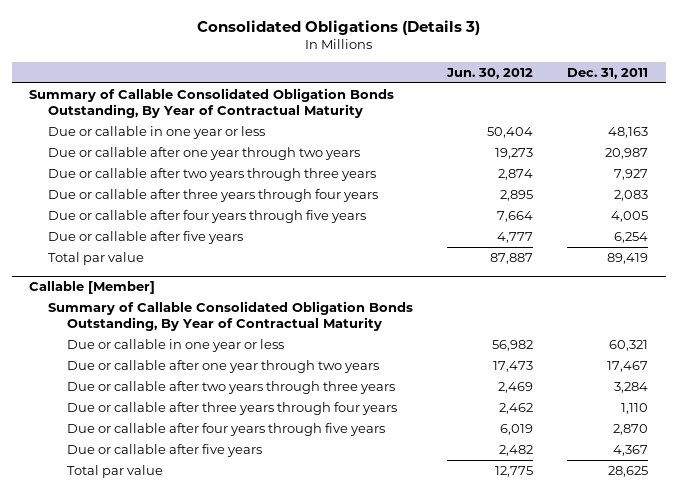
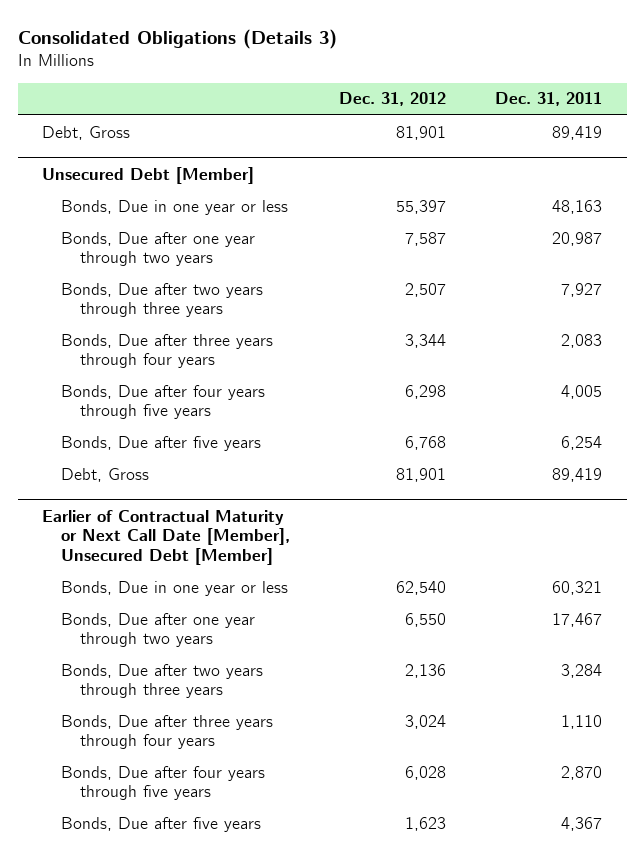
- | Jun. 30, 2012 | Dec. 31, 2011
+ | Dec. 31, 2012 | Dec. 31, 2011
- Summary of Callable Consolidated Obligation Bonds Outstanding, By Year of Contractual Maturity
- Due or callable in one year or less | 50,404 | 48,163
- Due or callable after one year through two years | 19,273 | 20,987
- Due or callable after two years through three years | 2,874 | 7,927
- Due or callable after three years through four years | 2,895 | 2,083
- Due or callable after four years through five years | 7,664 | 4,005
- Due or callable after five years | 4,777 | 6,254
- Total par value | 87,887 | 89,419
- Callable [Member]
- Summary of Callable Consolidated Obligation Bonds Outstanding, By Year of Contractual Maturity
- Due or callable in one year or less | 56,982 | 60,321
- Due or callable after one year through two years | 17,473 | 17,467
- Due or callable after two years through three years | 2,469 | 3,284
- Due or callable after three years through four years | 2,462 | 1,110
- Due or callable after four years through five years | 6,019 | 2,870
- Due or callable after five years | 2,482 | 4,367
- Total par value | 12,775 | 28,625
+ Debt, Gross | 81,901 | 89,419
+ Unsecured Debt [Member]
+ Bonds, Due in one year or less | 55,397 | 48,163
+ Bonds, Due after one year through two years | 7,587 | 20,987
+ Bonds, Due after two years through three years | 2,507 | 7,927
+ Bonds, Due after three years through four years | 3,344 | 2,083
+ Bonds, Due after four years through five years | 6,298 | 4,005
+ Bonds, Due after five years | 6,768 | 6,254
+ Debt, Gross | 81,901 | 89,419
+ Earlier of Contractual Maturity or Next Call Date [Member], Unsecured Debt [Member]
+ Bonds, Due in one year or less | 62,540 | 60,321
+ Bonds, Due after one year through two years | 6,550 | 17,467
+ Bonds, Due after two years through three years | 2,136 | 3,284
+ Bonds, Due after three years through four years | 3,024 | 1,110
+ Bonds, Due after four years through five years | 6,028 | 2,870
+ Bonds, Due after five years | 1,623 | 4,367

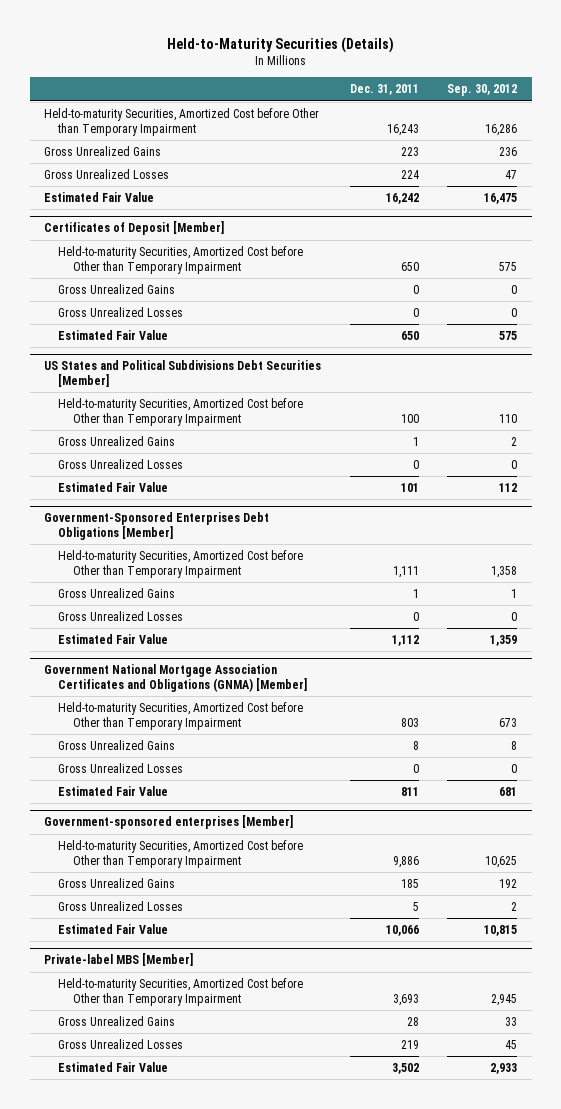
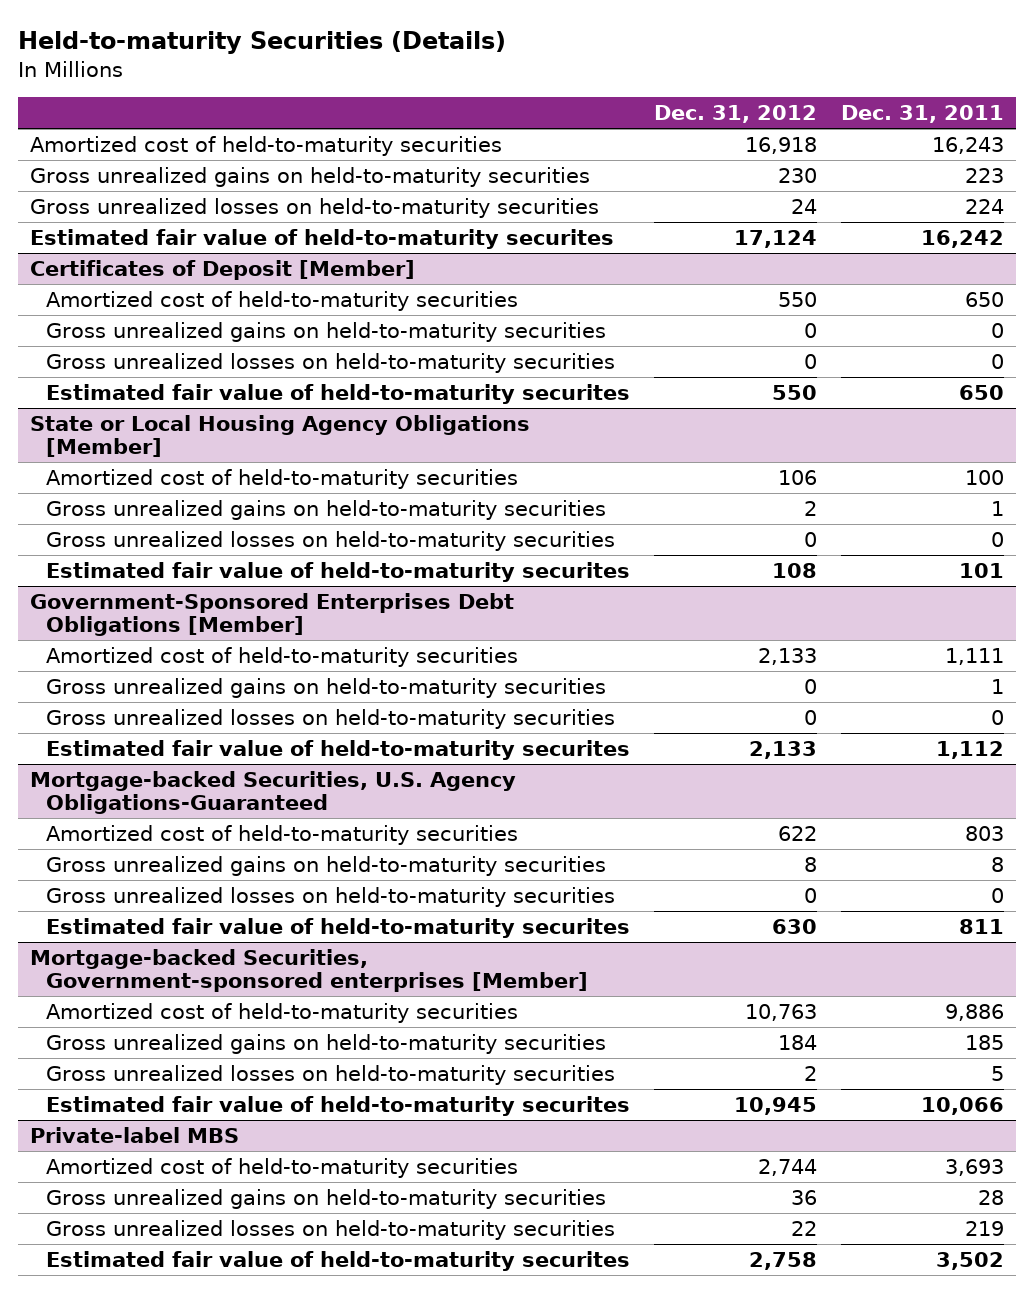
- Held-to-Maturity Securities (Details)
+ Held-to-maturity Securities (Details)
- | Dec. 31, 2011 | Sep. 30, 2012
+ | Dec. 31, 2012 | Dec. 31, 2011
- Held-to-maturity Securities, Amortized Cost before Other than Temporary Impairment | 16,243 | 16,286
- Gross Unrealized Gains | 223 | 236
- Gross Unrealized Losses | 224 | 47
- Estimated Fair Value | 16,242 | 16,475
+ Amortized cost of held-to-maturity securities | 16,918 | 16,243
+ Gross unrealized gains on held-to-maturity securities | 230 | 223
+ Gross unrealized losses on held-to-maturity securities | 24 | 224
+ Estimated fair value of held-to-maturity securites | 17,124 | 16,242
@ Certificates of Deposit [Member]
- Held-to-maturity Securities, Amortized Cost before Other than Temporary Impairment | 650 | 575
- Gross Unrealized Gains | 0 | 0
- Gross Unrealized Losses | 0 | 0
- Estimated Fair Value | 650 | 575
- US States and Political Subdivisions Debt Securities [Member]
- Held-to-maturity Securities, Amortized Cost before Other than Temporary Impairment | 100 | 110
- Gross Unrealized Gains | 1 | 2
- Gross Unrealized Losses | 0 | 0
- Estimated Fair Value | 101 | 112
@ Certificates of Deposit [Member]
+ Amortized cost of held-to-maturity securities | 550 | 650
+ Gross unrealized gains on held-to-maturity securities | 0 | 0
+ Gross unrealized losses on held-to-maturity securities | 0 | 0
+ Estimated fair value of held-to-maturity securites | 550 | 650
+ State or Local Housing Agency Obligations [Member]
+ Amortized cost of held-to-maturity securities | 106 | 100
+ Gross unrealized gains on held-to-maturity securities | 2 | 1
+ Gross unrealized losses on held-to-maturity securities | 0 | 0
+ Estimated fair value of held-to-maturity securites | 108 | 101
@ Government-Sponsored Enterprises Debt Obligations [Member]
- Held-to-maturity Securities, Amortized Cost before Other than Temporary Impairment | 1,111 | 1,358
- Gross Unrealized Gains | 1 | 1
- Gross Unrealized Losses | 0 | 0
- Estimated Fair Value | 1,112 | 1,359
- Government National Mortgage Association Certificates and Obligations (GNMA) [Member]
- Held-to-maturity Securities, Amortized Cost before Other than Temporary Impairment | 803 | 673
- Gross Unrealized Gains | 8 | 8
- Gross Unrealized Losses | 0 | 0
- Estimated Fair Value | 811 | 681
- Government-sponsored enterprises [Member]
- Held-to-maturity Securities, Amortized Cost before Other than Temporary Impairment | 9,886 | 10,625
- Gross Unrealized Gains | 185 | 192
- Gross Unrealized Losses | 5 | 2
- Estimated Fair Value | 10,066 | 10,815
- Private-label MBS [Member]
- Held-to-maturity Securities, Amortized Cost before Other than Temporary Impairment | 3,693 | 2,945
- Gross Unrealized Gains | 28 | 33
- Gross Unrealized Losses | 219 | 45
- Estimated Fair Value | 3,502 | 2,933
@ Government-Sponsored Enterprises Debt Obligations [Member]
+ Amortized cost of held-to-maturity securities | 2,133 | 1,111
+ Gross unrealized gains on held-to-maturity securities | 0 | 1
+ Gross unrealized losses on held-to-maturity securities | 0 | 0
+ Estimated fair value of held-to-maturity securites | 2,133 | 1,112
+ Mortgage-backed Securities, U.S. Agency Obligations-Guaranteed
+ Amortized cost of held-to-maturity securities | 622 | 803
+ Gross unrealized gains on held-to-maturity securities | 8 | 8
+ Gross unrealized losses on held-to-maturity securities | 0 | 0
+ Estimated fair value of held-to-maturity securites | 630 | 811
+ Mortgage-backed Securities, Government-sponsored enterprises [Member]
+ Amortized cost of held-to-maturity securities | 10,763 | 9,886
+ Gross unrealized gains on held-to-maturity securities | 184 | 185
+ Gross unrealized losses on held-to-maturity securities | 2 | 5
+ Estimated fair value of held-to-maturity securites | 10,945 | 10,066
+ Private-label MBS
+ Amortized cost of held-to-maturity securities | 2,744 | 3,693
+ Gross unrealized gains on held-to-maturity securities | 36 | 28
+ Gross unrealized losses on held-to-maturity securities | 22 | 219
+ Estimated fair value of held-to-maturity securites | 2,758 | 3,502

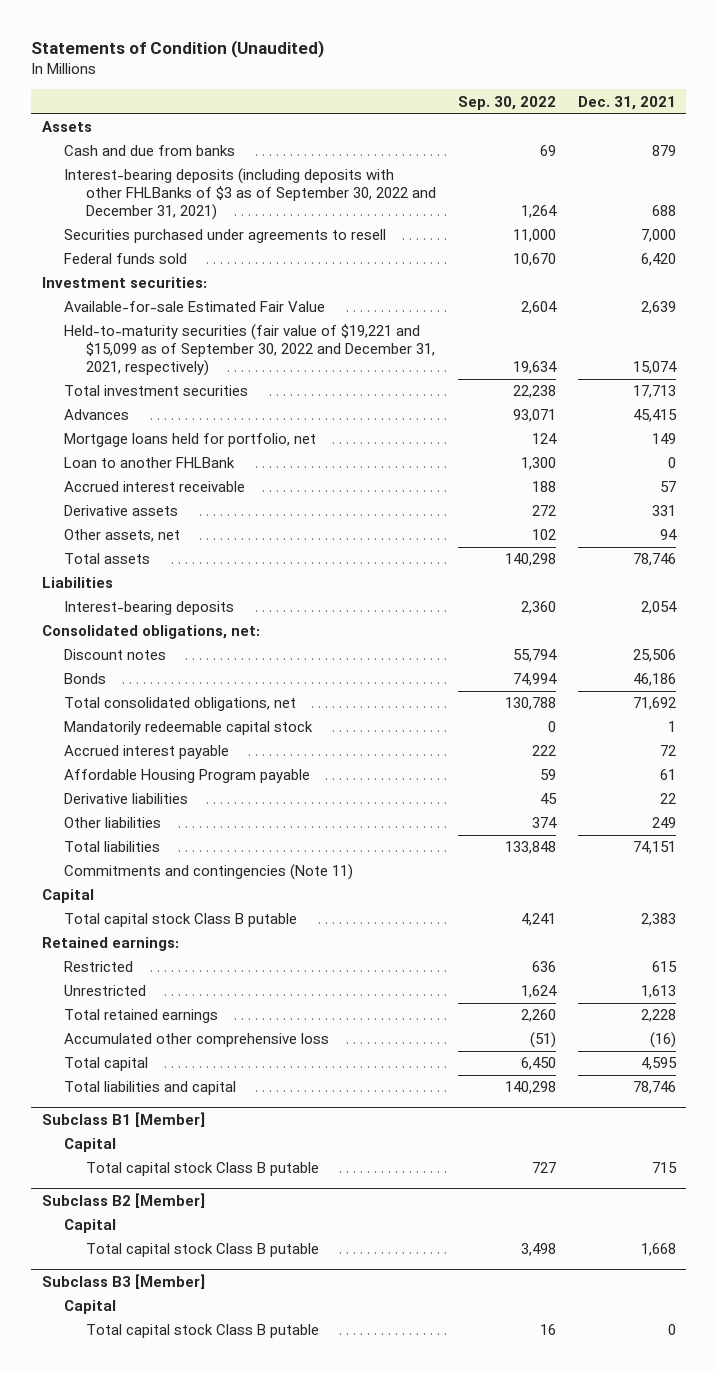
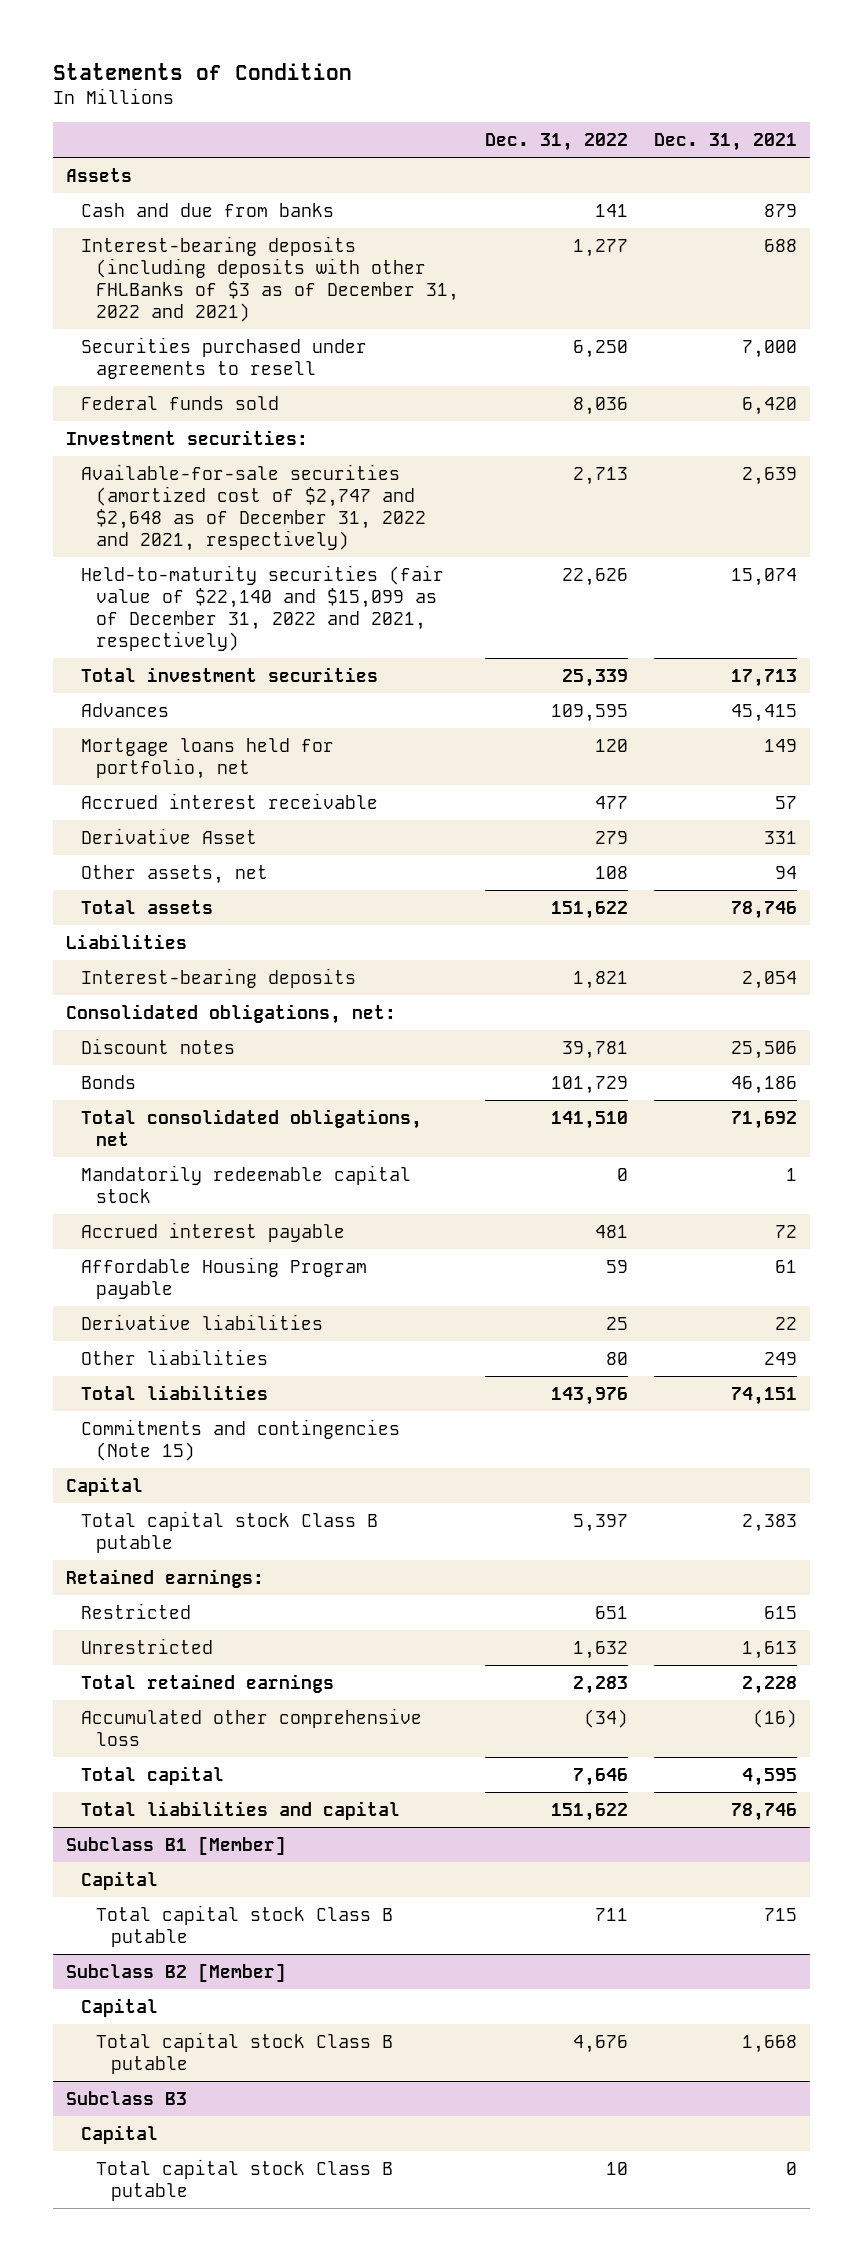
- Statements of Condition (Unaudited)
+ Statements of Condition
- | Sep. 30, 2022 | Dec. 31, 2021
+ | Dec. 31, 2022 | Dec. 31, 2021
- Interest-bearing deposits (including deposits with other FHLBanks of $3 as of September 30, 2022 and December 31, 2021) | 1,264 | 688
+ Interest-bearing deposits (including deposits with other FHLBanks of $3 as of December 31, 2022 and 2021) | 1,277 | 688
- Available-for-sale Estimated Fair Value | 2,604 | 2,639
- Held-to-maturity securities (fair value of $19,221 and $15,099 as of September 30, 2022 and December 31, 2021, respectively) | 19,634 | 15,074
+ Available-for-sale securities (amortized cost of $2,747 and $2,648 as of December 31, 2022 and 2021, respectively) | 2,713 | 2,639
+ Held-to-maturity securities (fair value of $22,140 and $15,099 as of December 31, 2022 and 2021, respectively) | 22,626 | 15,074
- Loan to another FHLBank | 1,300 | 0
- Derivative assets | 272 | 331
+ Derivative Asset | 279 | 331
- Commitments and contingencies (Note 11)
+ Commitments and contingencies (Note 15)
- Subclass B3 [Member]
+ Subclass B3

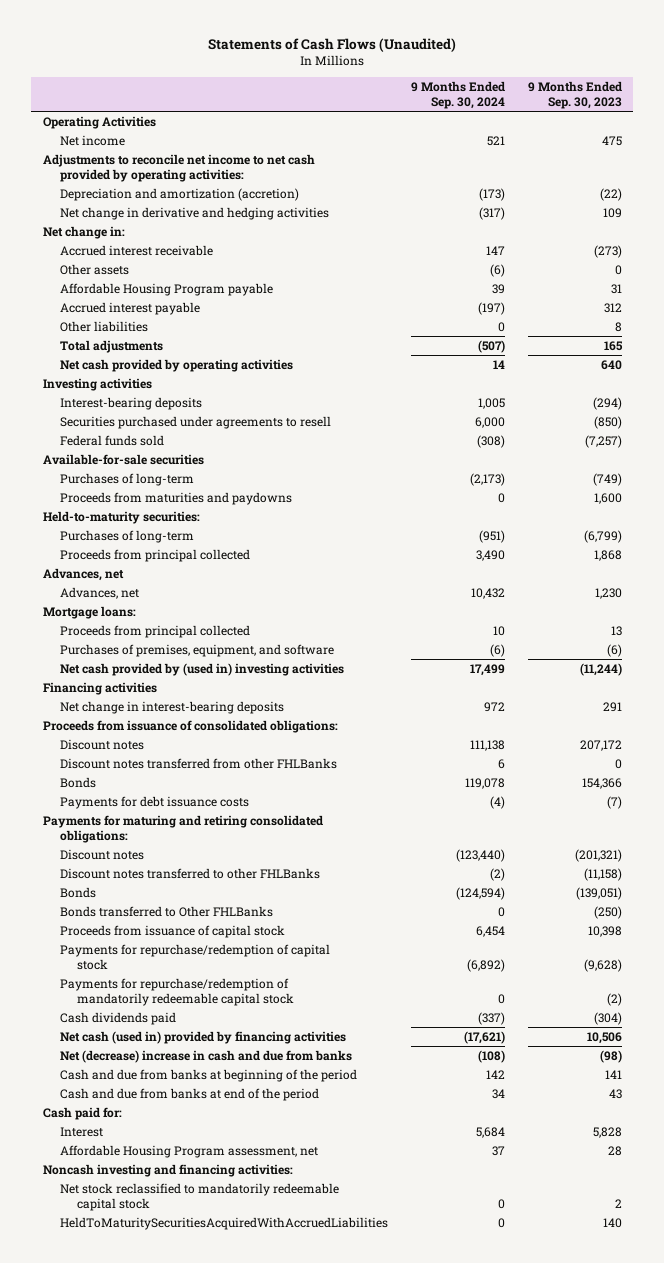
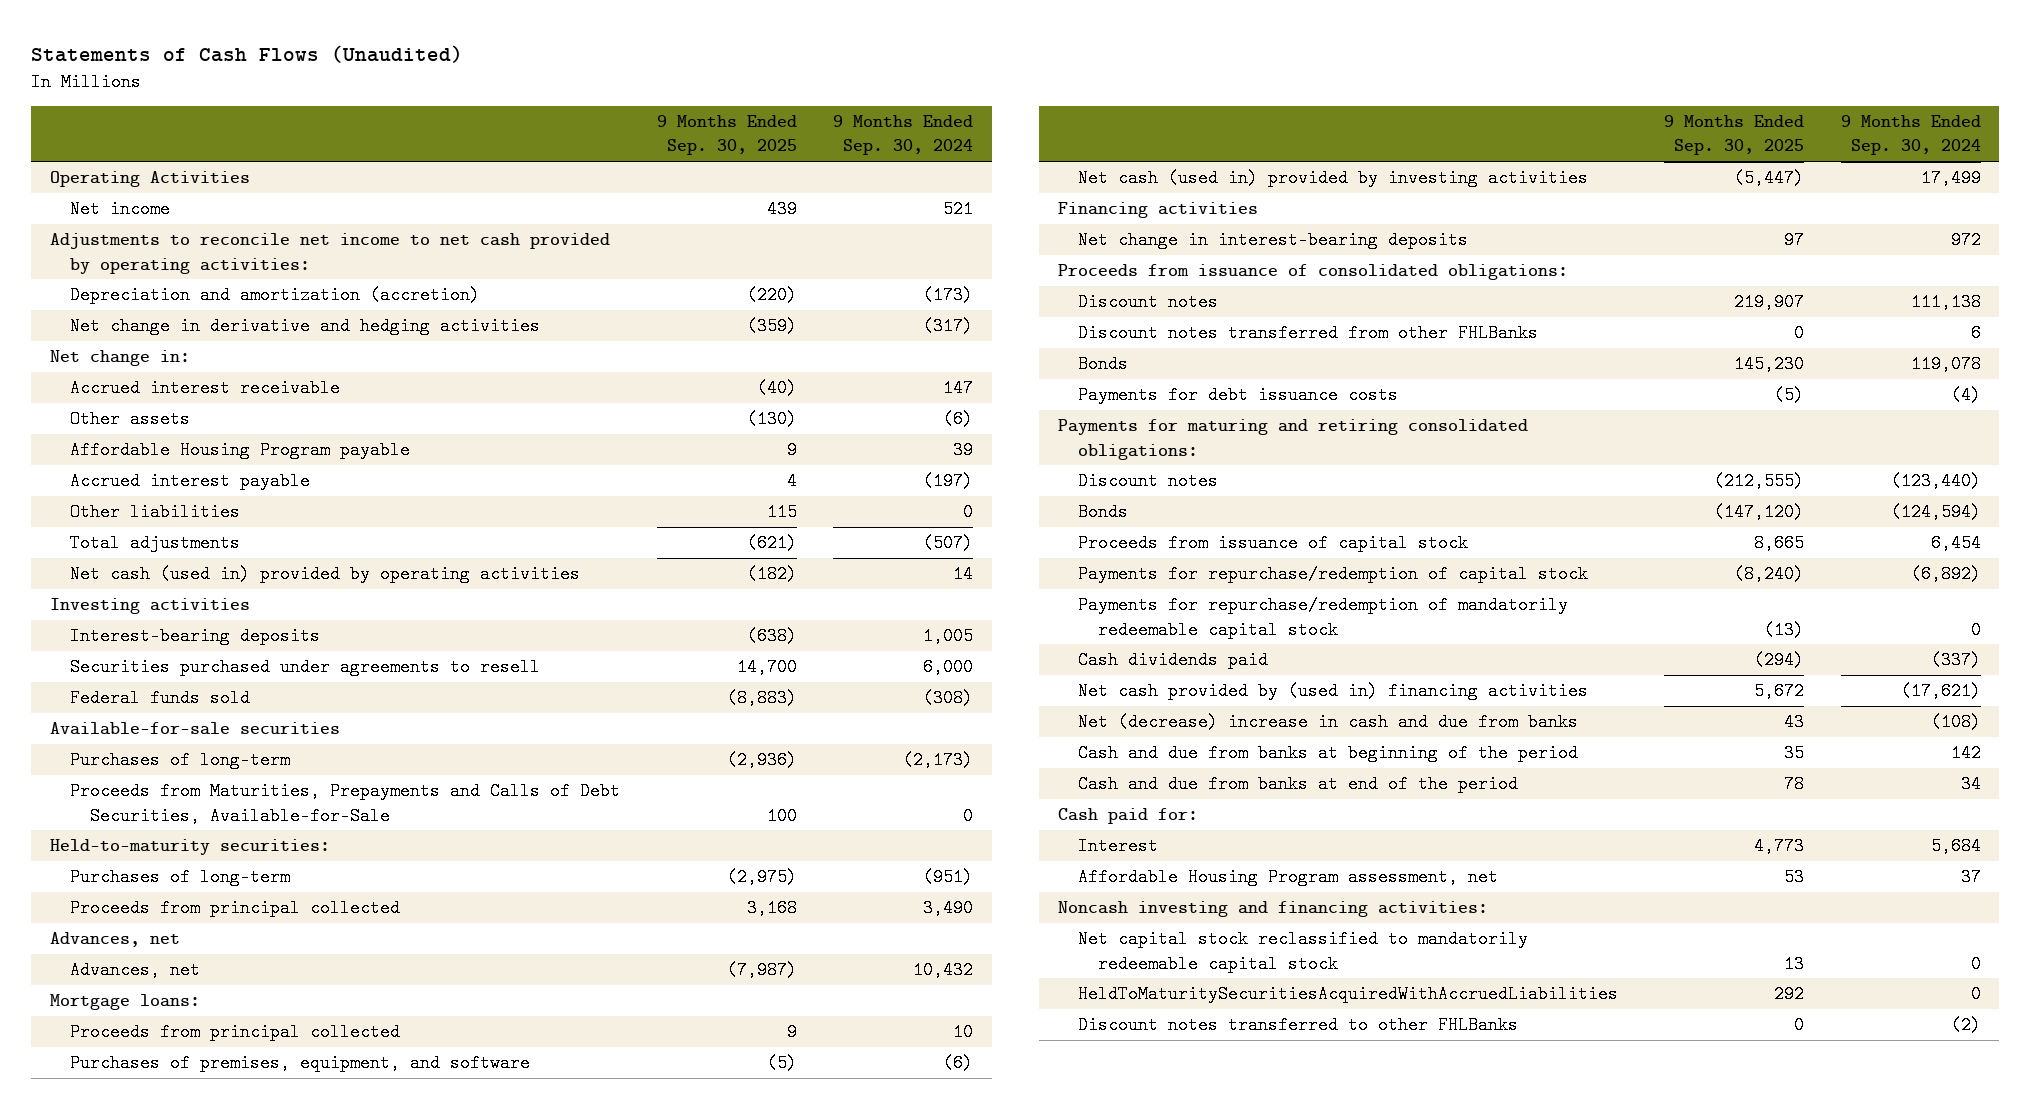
- | 9 Months Ended Sep. 30, 2024 | 9 Months Ended Sep. 30, 2023
+ | 9 Months Ended Sep. 30, 2025 | 9 Months Ended Sep. 30, 2024
- Net cash provided by operating activities | 14 | 640
+ Net cash (used in) provided by operating activities | (182) | 14
- Proceeds from maturities and paydowns | 0 | 1,600
+ Proceeds from Maturities, Prepayments and Calls of Debt Securities, Available-for-Sale | 100 | 0
- Net cash provided by (used in) investing activities | 17,499 | (11,244)
+ Net cash (used in) provided by investing activities | (5,447) | 17,499
- Bonds transferred to Other FHLBanks | 0 | (250)
- Net cash (used in) provided by financing activities | (17,621) | 10,506
+ Net cash provided by (used in) financing activities | 5,672 | (17,621)
- Net stock reclassified to mandatorily redeemable capital stock | 0 | 2
+ Net capital stock reclassified to mandatorily redeemable capital stock | 13 | 0
moved down: Discount notes transferred to other FHLBanks | 0 | (2)

